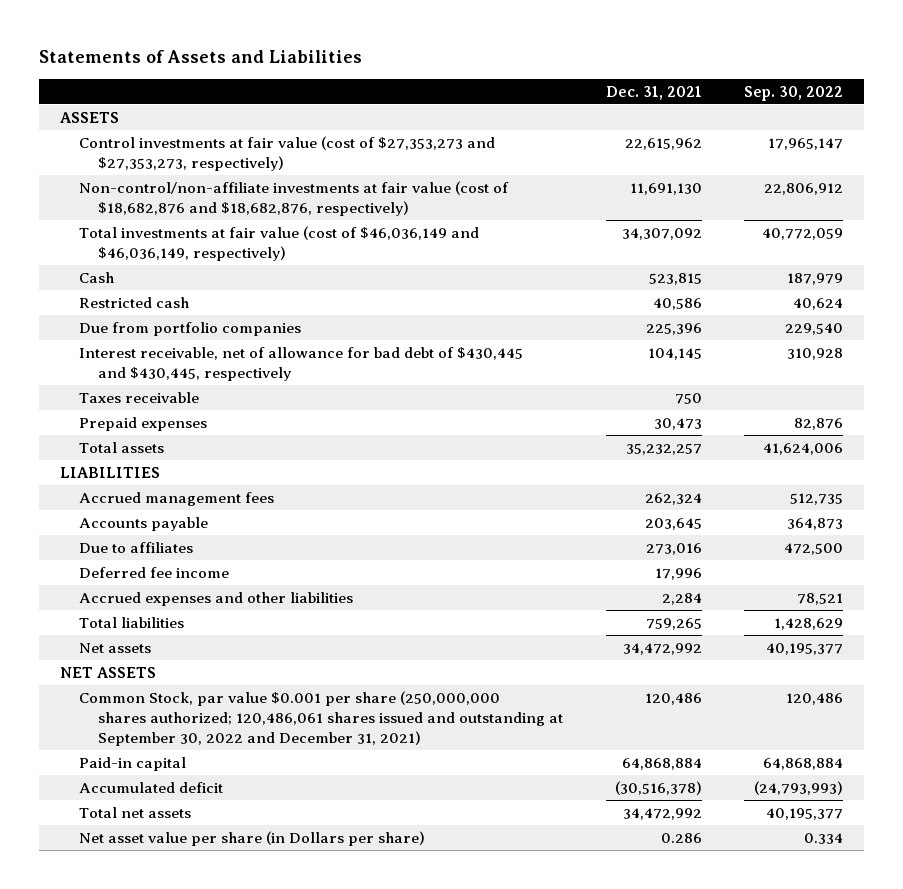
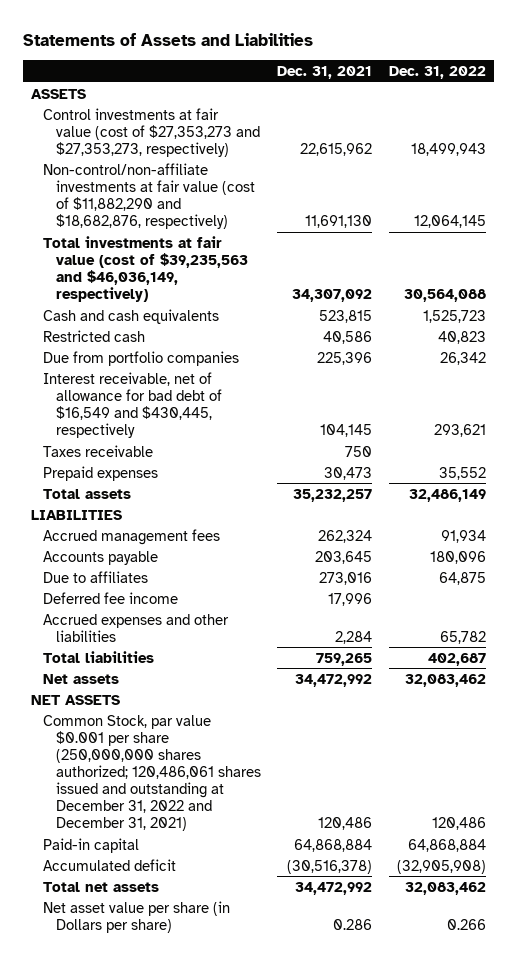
- | Dec. 31, 2021 | Sep. 30, 2022
+ | Dec. 31, 2021 | Dec. 31, 2022
- Non-control/non-affiliate investments at fair value (cost of $18,682,876 and $18,682,876, respectively) | 11,691,130 | 22,806,912
- Total investments at fair value (cost of $46,036,149 and $46,036,149, respectively) | 34,307,092 | 40,772,059
- Cash | 523,815 | 187,979
+ Non-control/non-affiliate investments at fair value (cost of $11,882,290 and $18,682,876, respectively) | 11,691,130 | 12,064,145
+ Total investments at fair value (cost of $39,235,563 and $46,036,149, respectively) | 34,307,092 | 30,564,088
+ Cash and cash equivalents | 523,815 | 1,525,723
- Interest receivable, net of allowance for bad debt of $430,445 and $430,445, respectively | 104,145 | 310,928
+ Interest receivable, net of allowance for bad debt of $16,549 and $430,445, respectively | 104,145 | 293,621
- Common Stock, par value $0.001 per share (250,000,000 shares authorized; 120,486,061 shares issued and outstanding at September 30, 2022 and December 31, 2021) | 120,486 | 120,486
+ Common Stock, par value $0.001 per share (250,000,000 shares authorized; 120,486,061 shares issued and outstanding at December 31, 2022 and December 31, 2021) | 120,486 | 120,486

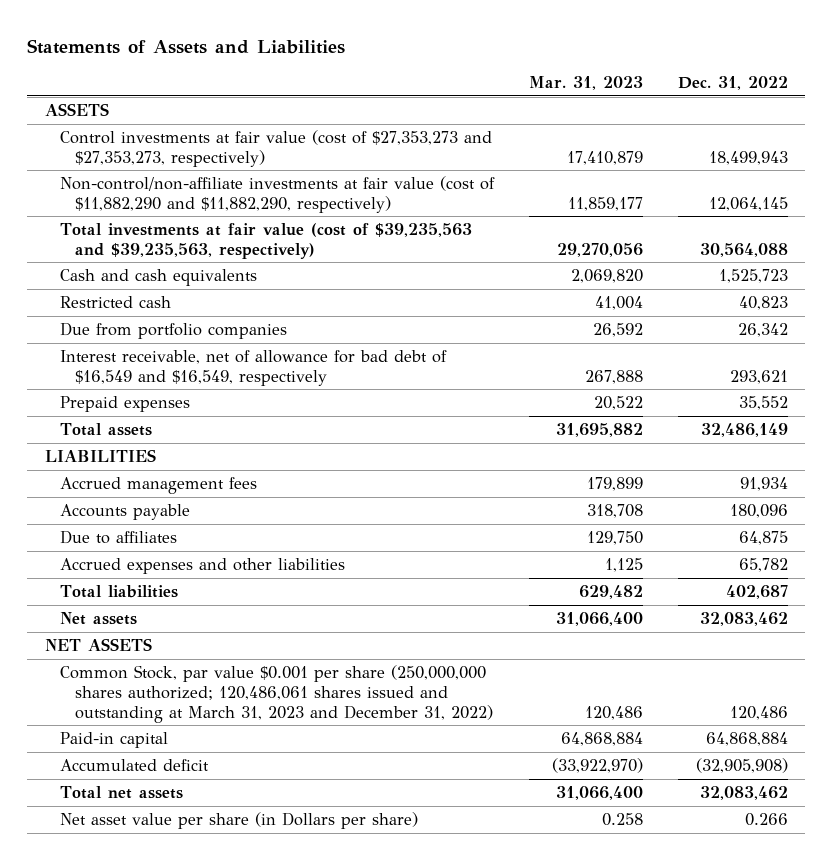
- | Dec. 31, 2021 | Dec. 31, 2022
+ | Mar. 31, 2023 | Dec. 31, 2022
- Non-control/non-affiliate investments at fair value (cost of $11,882,290 and $18,682,876, respectively) | 11,691,130 | 12,064,145
- Total investments at fair value (cost of $39,235,563 and $46,036,149, respectively) | 34,307,092 | 30,564,088
+ Non-control/non-affiliate investments at fair value (cost of $11,882,290 and $11,882,290, respectively) | 11,859,177 | 12,064,145
+ Total investments at fair value (cost of $39,235,563 and $39,235,563, respectively) | 29,270,056 | 30,564,088
- Interest receivable, net of allowance for bad debt of $16,549 and $430,445, respectively | 104,145 | 293,621
- Taxes receivable | 750 |
+ Interest receivable, net of allowance for bad debt of $16,549 and $16,549, respectively | 267,888 | 293,621
- Deferred fee income | 17,996 |
- Common Stock, par value $0.001 per share (250,000,000 shares authorized; 120,486,061 shares issued and outstanding at December 31, 2022 and December 31, 2021) | 120,486 | 120,486
+ Common Stock, par value $0.001 per share (250,000,000 shares authorized; 120,486,061 shares issued and outstanding at March 31, 2023 and December 31, 2022) | 120,486 | 120,486

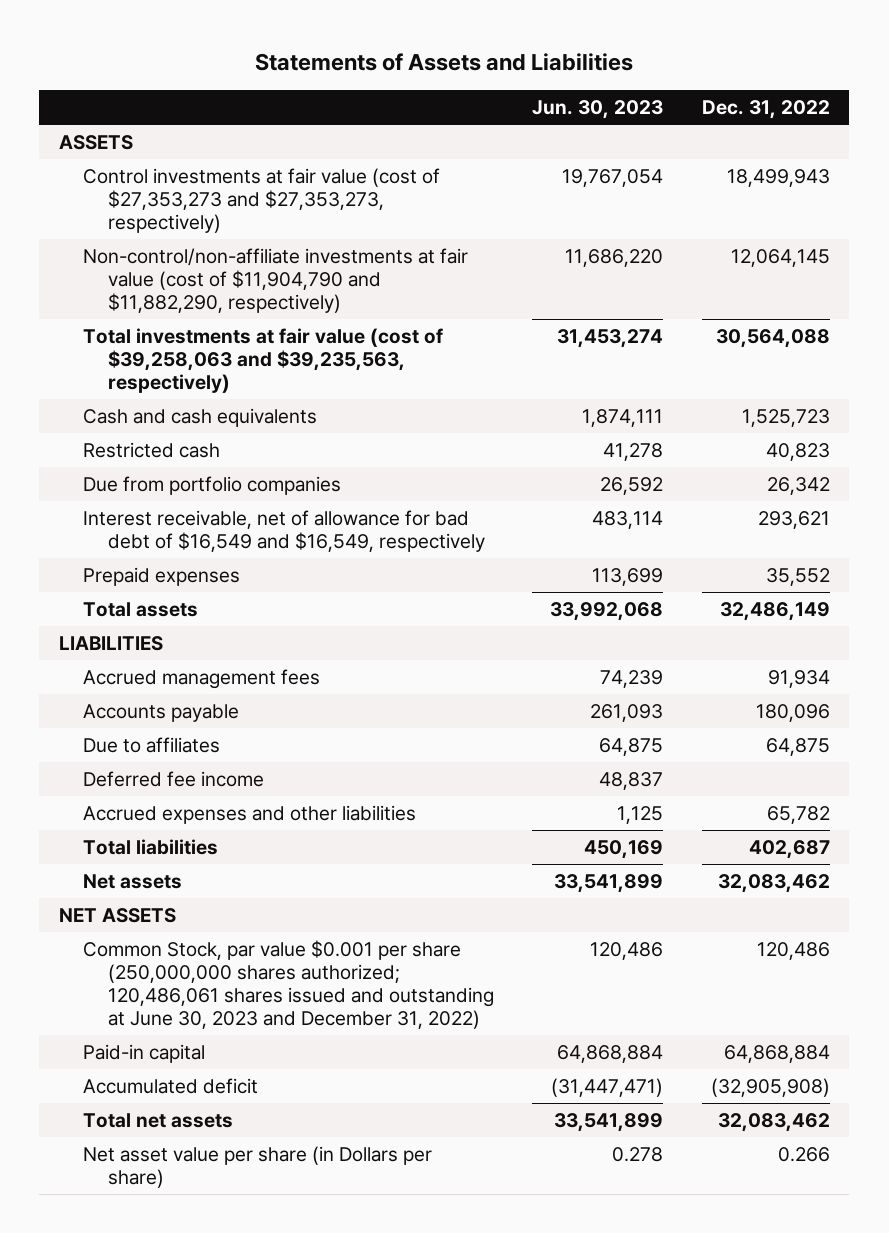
- | Mar. 31, 2023 | Dec. 31, 2022
+ | Jun. 30, 2023 | Dec. 31, 2022
- Non-control/non-affiliate investments at fair value (cost of $11,882,290 and $11,882,290, respectively) | 11,859,177 | 12,064,145
- Total investments at fair value (cost of $39,235,563 and $39,235,563, respectively) | 29,270,056 | 30,564,088
+ Non-control/non-affiliate investments at fair value (cost of $11,904,790 and $11,882,290, respectively) | 11,686,220 | 12,064,145
+ Total investments at fair value (cost of $39,258,063 and $39,235,563, respectively) | 31,453,274 | 30,564,088
+ Deferred fee income | 48,837 |
- Common Stock, par value $0.001 per share (250,000,000 shares authorized; 120,486,061 shares issued and outstanding at March 31, 2023 and December 31, 2022) | 120,486 | 120,486
+ Common Stock, par value $0.001 per share (250,000,000 shares authorized; 120,486,061 shares issued and outstanding at June 30, 2023 and December 31, 2022) | 120,486 | 120,486

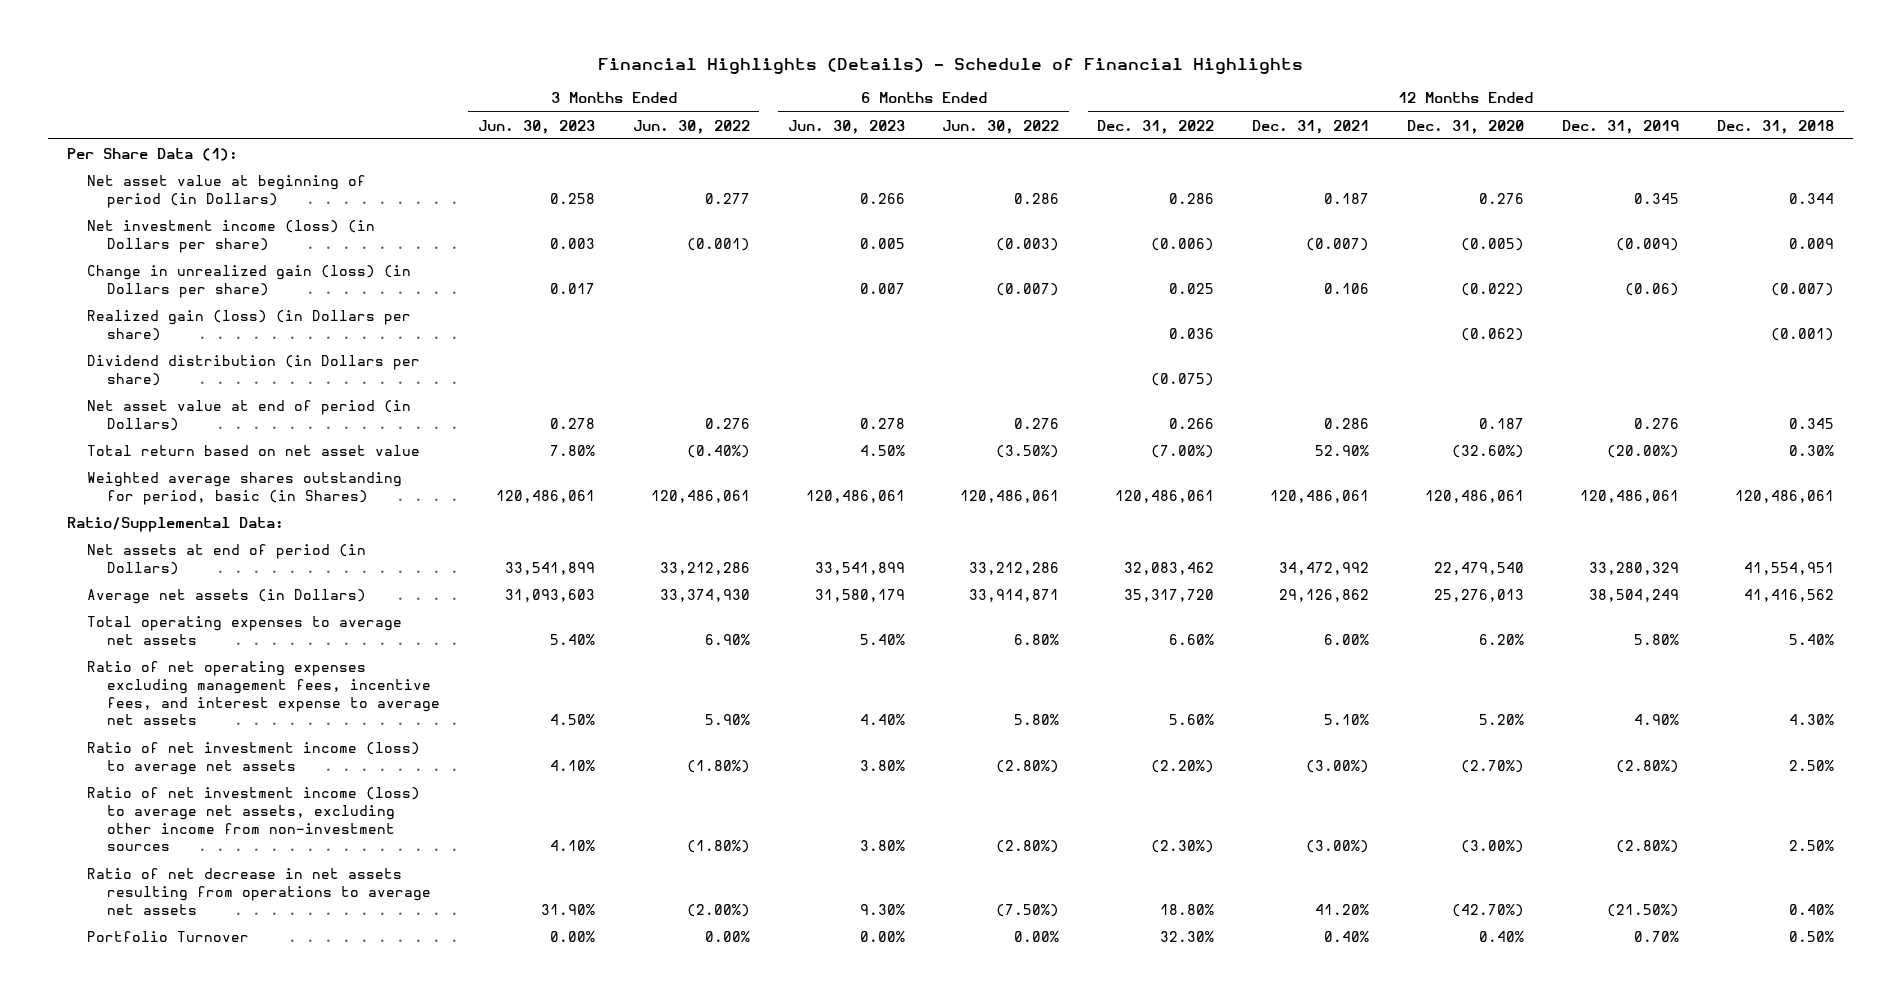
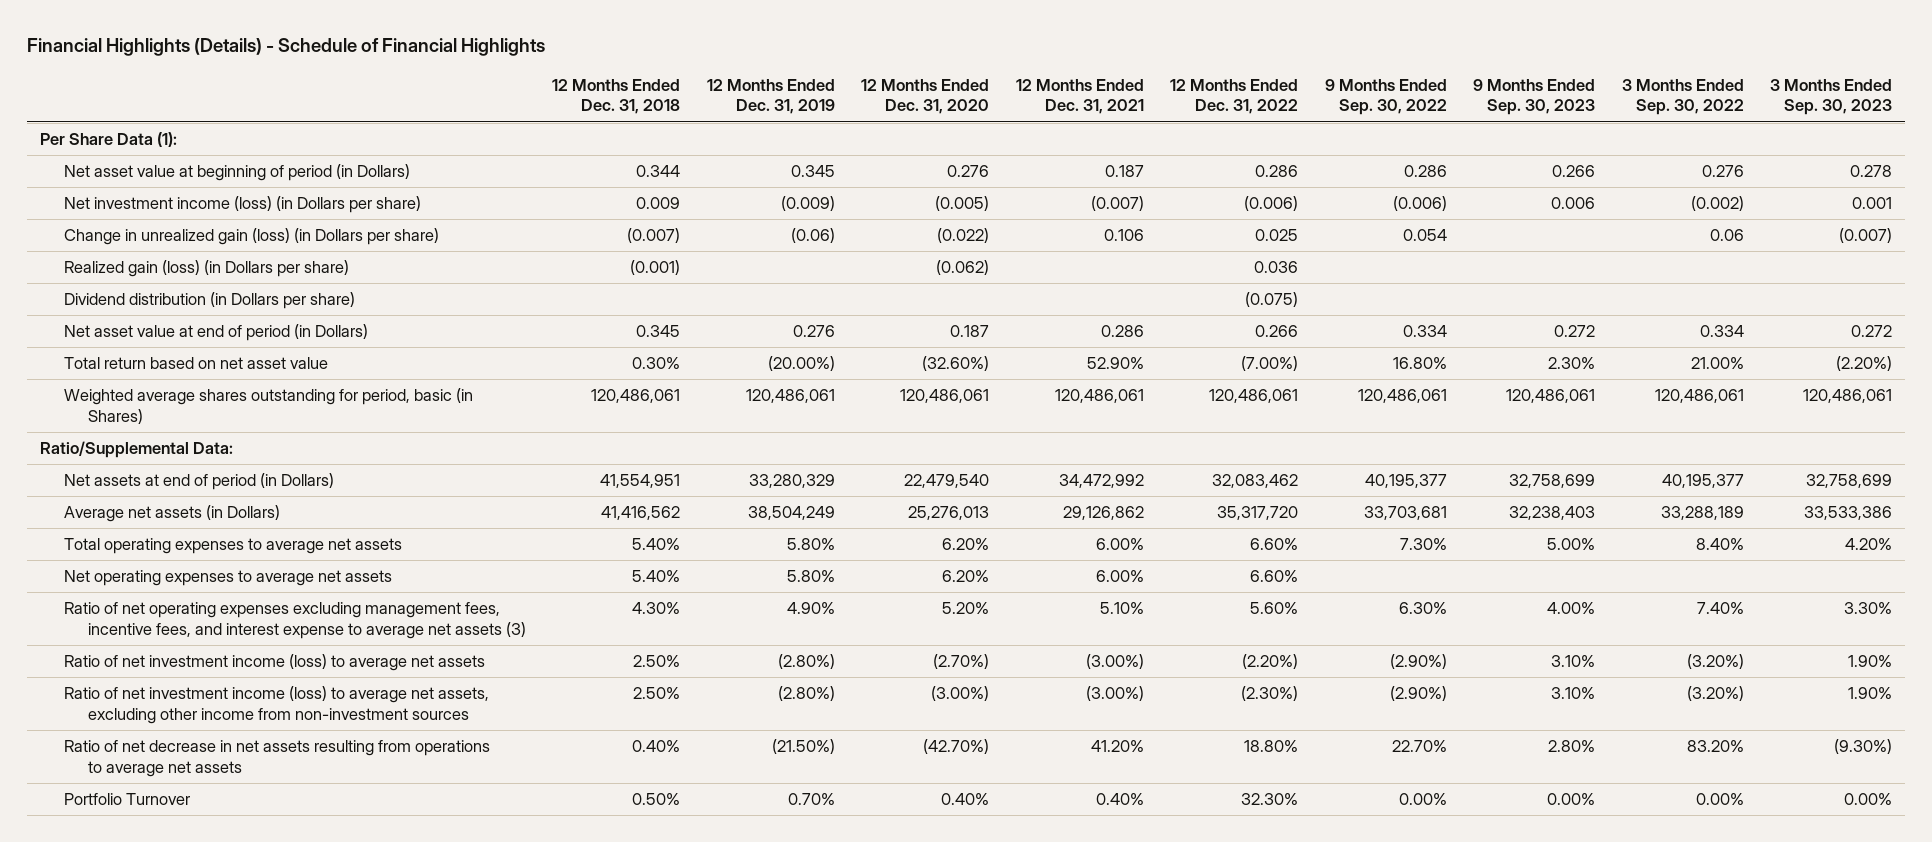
- | 3 Months Ended Jun. 30, 2023 | 3 Months Ended Jun. 30, 2022 | 6 Months Ended Jun. 30, 2023 | 6 Months Ended Jun. 30, 2022 | 12 Months Ended Dec. 31, 2022 | 12 Months Ended Dec. 31, 2021 | 12 Months Ended Dec. 31, 2020 | 12 Months Ended Dec. 31, 2019 | 12 Months Ended Dec. 31, 2018
+ | 12 Months Ended Dec. 31, 2018 | 12 Months Ended Dec. 31, 2019 | 12 Months Ended Dec. 31, 2020 | 12 Months Ended Dec. 31, 2021 | 12 Months Ended Dec. 31, 2022 | 9 Months Ended Sep. 30, 2022 | 9 Months Ended Sep. 30, 2023 | 3 Months Ended Sep. 30, 2022 | 3 Months Ended Sep. 30, 2023
- Ratio of net operating expenses excluding management fees, incentive fees, and interest expense to average net assets | 4.50% | 5.90% | 4.40% | 5.80% | 5.60% | 5.10% | 5.20% | 4.90% | 4.30%
+ Net operating expenses to average net assets | 5.40% | 5.80% | 6.20% | 6.00% | 6.60% | | | |
+ Ratio of net operating expenses excluding management fees, incentive fees, and interest expense to average net assets (3) | 4.30% | 4.90% | 5.20% | 5.10% | 5.60% | 6.30% | 4.00% | 7.40% | 3.30%

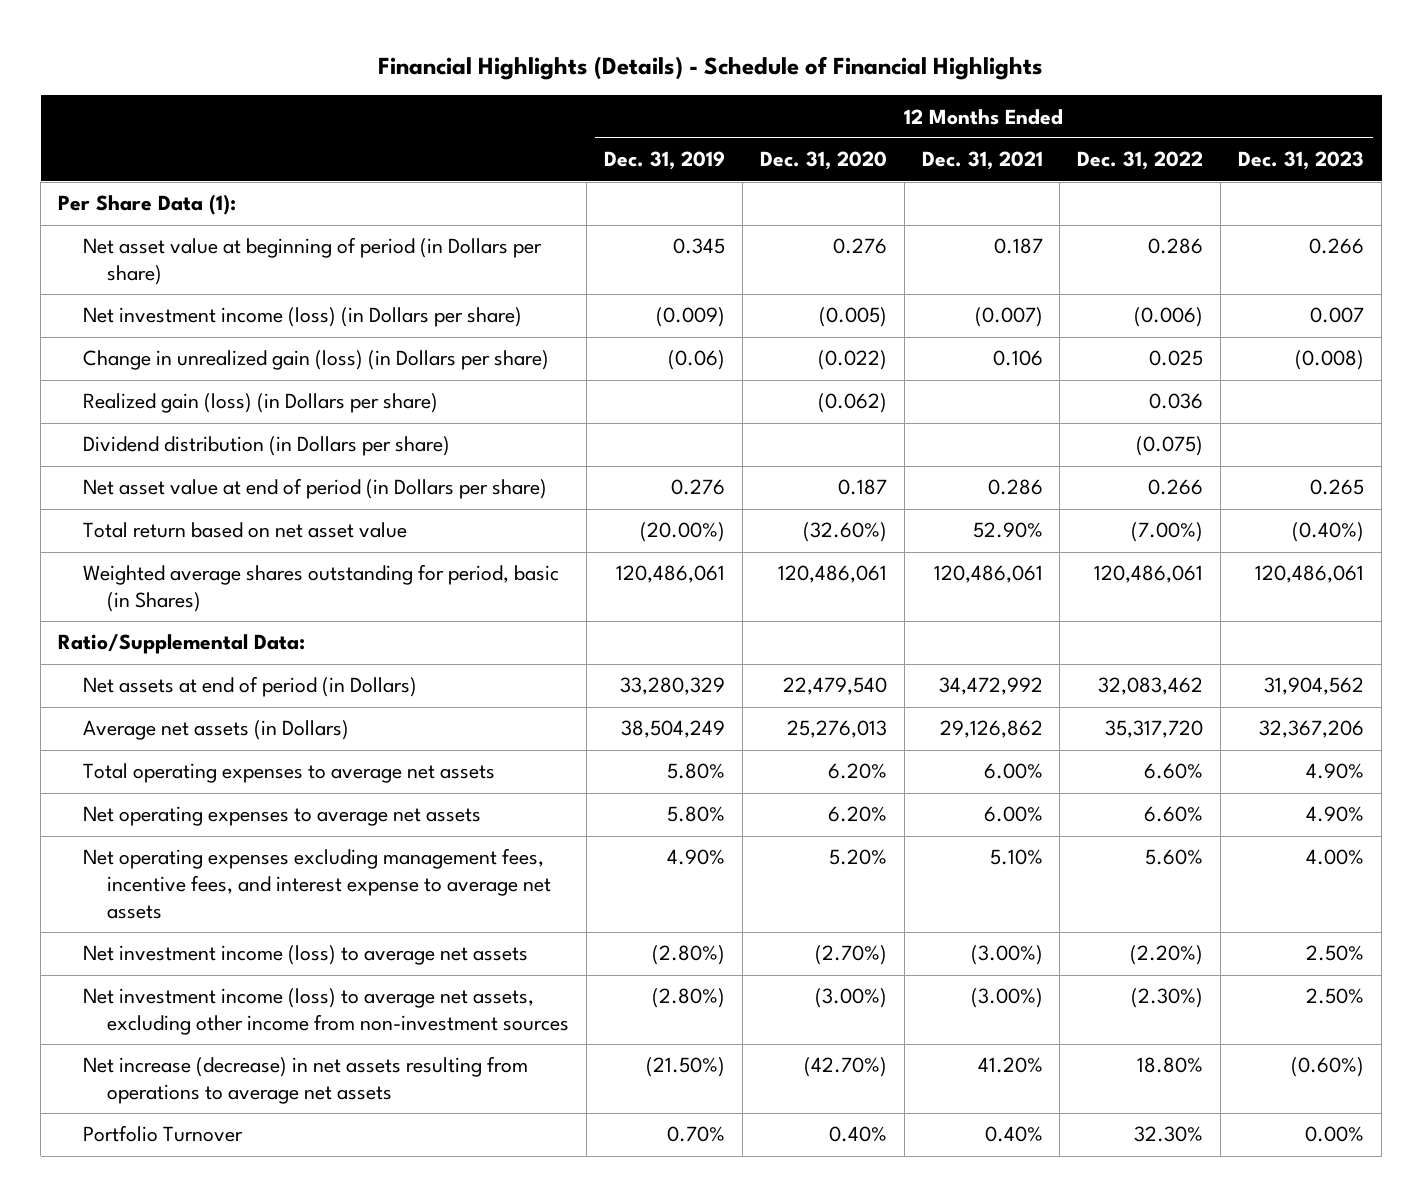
- | 12 Months Ended Dec. 31, 2018 | 12 Months Ended Dec. 31, 2019 | 12 Months Ended Dec. 31, 2020 | 12 Months Ended Dec. 31, 2021 | 12 Months Ended Dec. 31, 2022 | 9 Months Ended Sep. 30, 2022 | 9 Months Ended Sep. 30, 2023 | 3 Months Ended Sep. 30, 2022 | 3 Months Ended Sep. 30, 2023
+ | 12 Months Ended Dec. 31, 2019 | 12 Months Ended Dec. 31, 2020 | 12 Months Ended Dec. 31, 2021 | 12 Months Ended Dec. 31, 2022 | 12 Months Ended Dec. 31, 2023
- Net asset value at beginning of period (in Dollars) | 0.344 | 0.345 | 0.276 | 0.187 | 0.286 | 0.286 | 0.266 | 0.276 | 0.278
+ Net asset value at beginning of period (in Dollars per share) | 0.345 | 0.276 | 0.187 | 0.286 | 0.266
- Net asset value at end of period (in Dollars) | 0.345 | 0.276 | 0.187 | 0.286 | 0.266 | 0.334 | 0.272 | 0.334 | 0.272
+ Net asset value at end of period (in Dollars per share) | 0.276 | 0.187 | 0.286 | 0.266 | 0.265
- Ratio of net operating expenses excluding management fees, incentive fees, and interest expense to average net assets (3) | 4.30% | 4.90% | 5.20% | 5.10% | 5.60% | 6.30% | 4.00% | 7.40% | 3.30%
- Ratio of net investment income (loss) to average net assets | 2.50% | (2.80%) | (2.70%) | (3.00%) | (2.20%) | (2.90%) | 3.10% | (3.20%) | 1.90%
- Ratio of net investment income (loss) to average net assets, excluding other income from non-investment sources | 2.50% | (2.80%) | (3.00%) | (3.00%) | (2.30%) | (2.90%) | 3.10% | (3.20%) | 1.90%
- Ratio of net decrease in net assets resulting from operations to average net assets | 0.40% | (21.50%) | (42.70%) | 41.20% | 18.80% | 22.70% | 2.80% | 83.20% | (9.30%)
+ Net operating expenses excluding management fees, incentive fees, and interest expense to average net assets | 4.90% | 5.20% | 5.10% | 5.60% | 4.00%
+ Net investment income (loss) to average net assets | (2.80%) | (2.70%) | (3.00%) | (2.20%) | 2.50%
+ Net investment income (loss) to average net assets, excluding other income from non-investment sources | (2.80%) | (3.00%) | (3.00%) | (2.30%) | 2.50%
+ Net increase (decrease) in net assets resulting from operations to average net assets | (21.50%) | (42.70%) | 41.20% | 18.80% | (0.60%)

